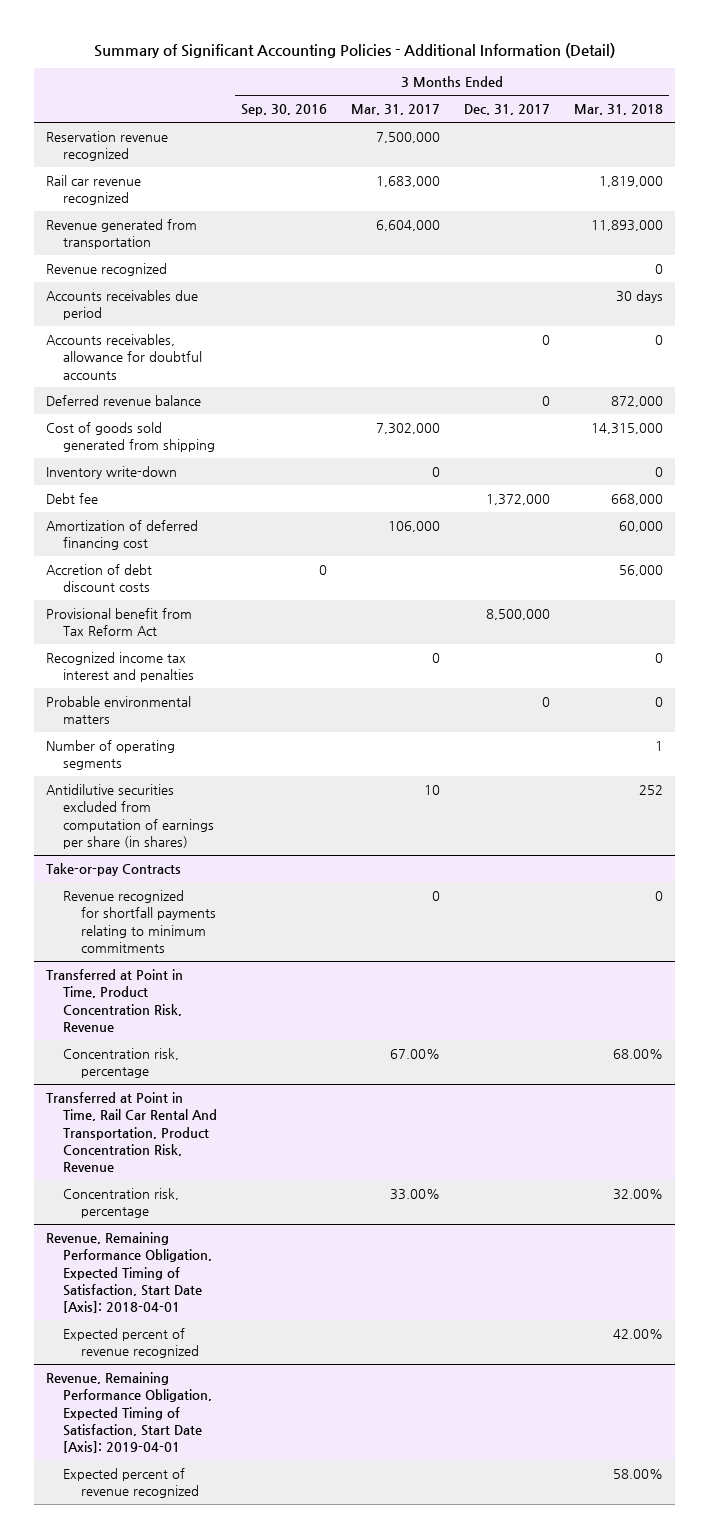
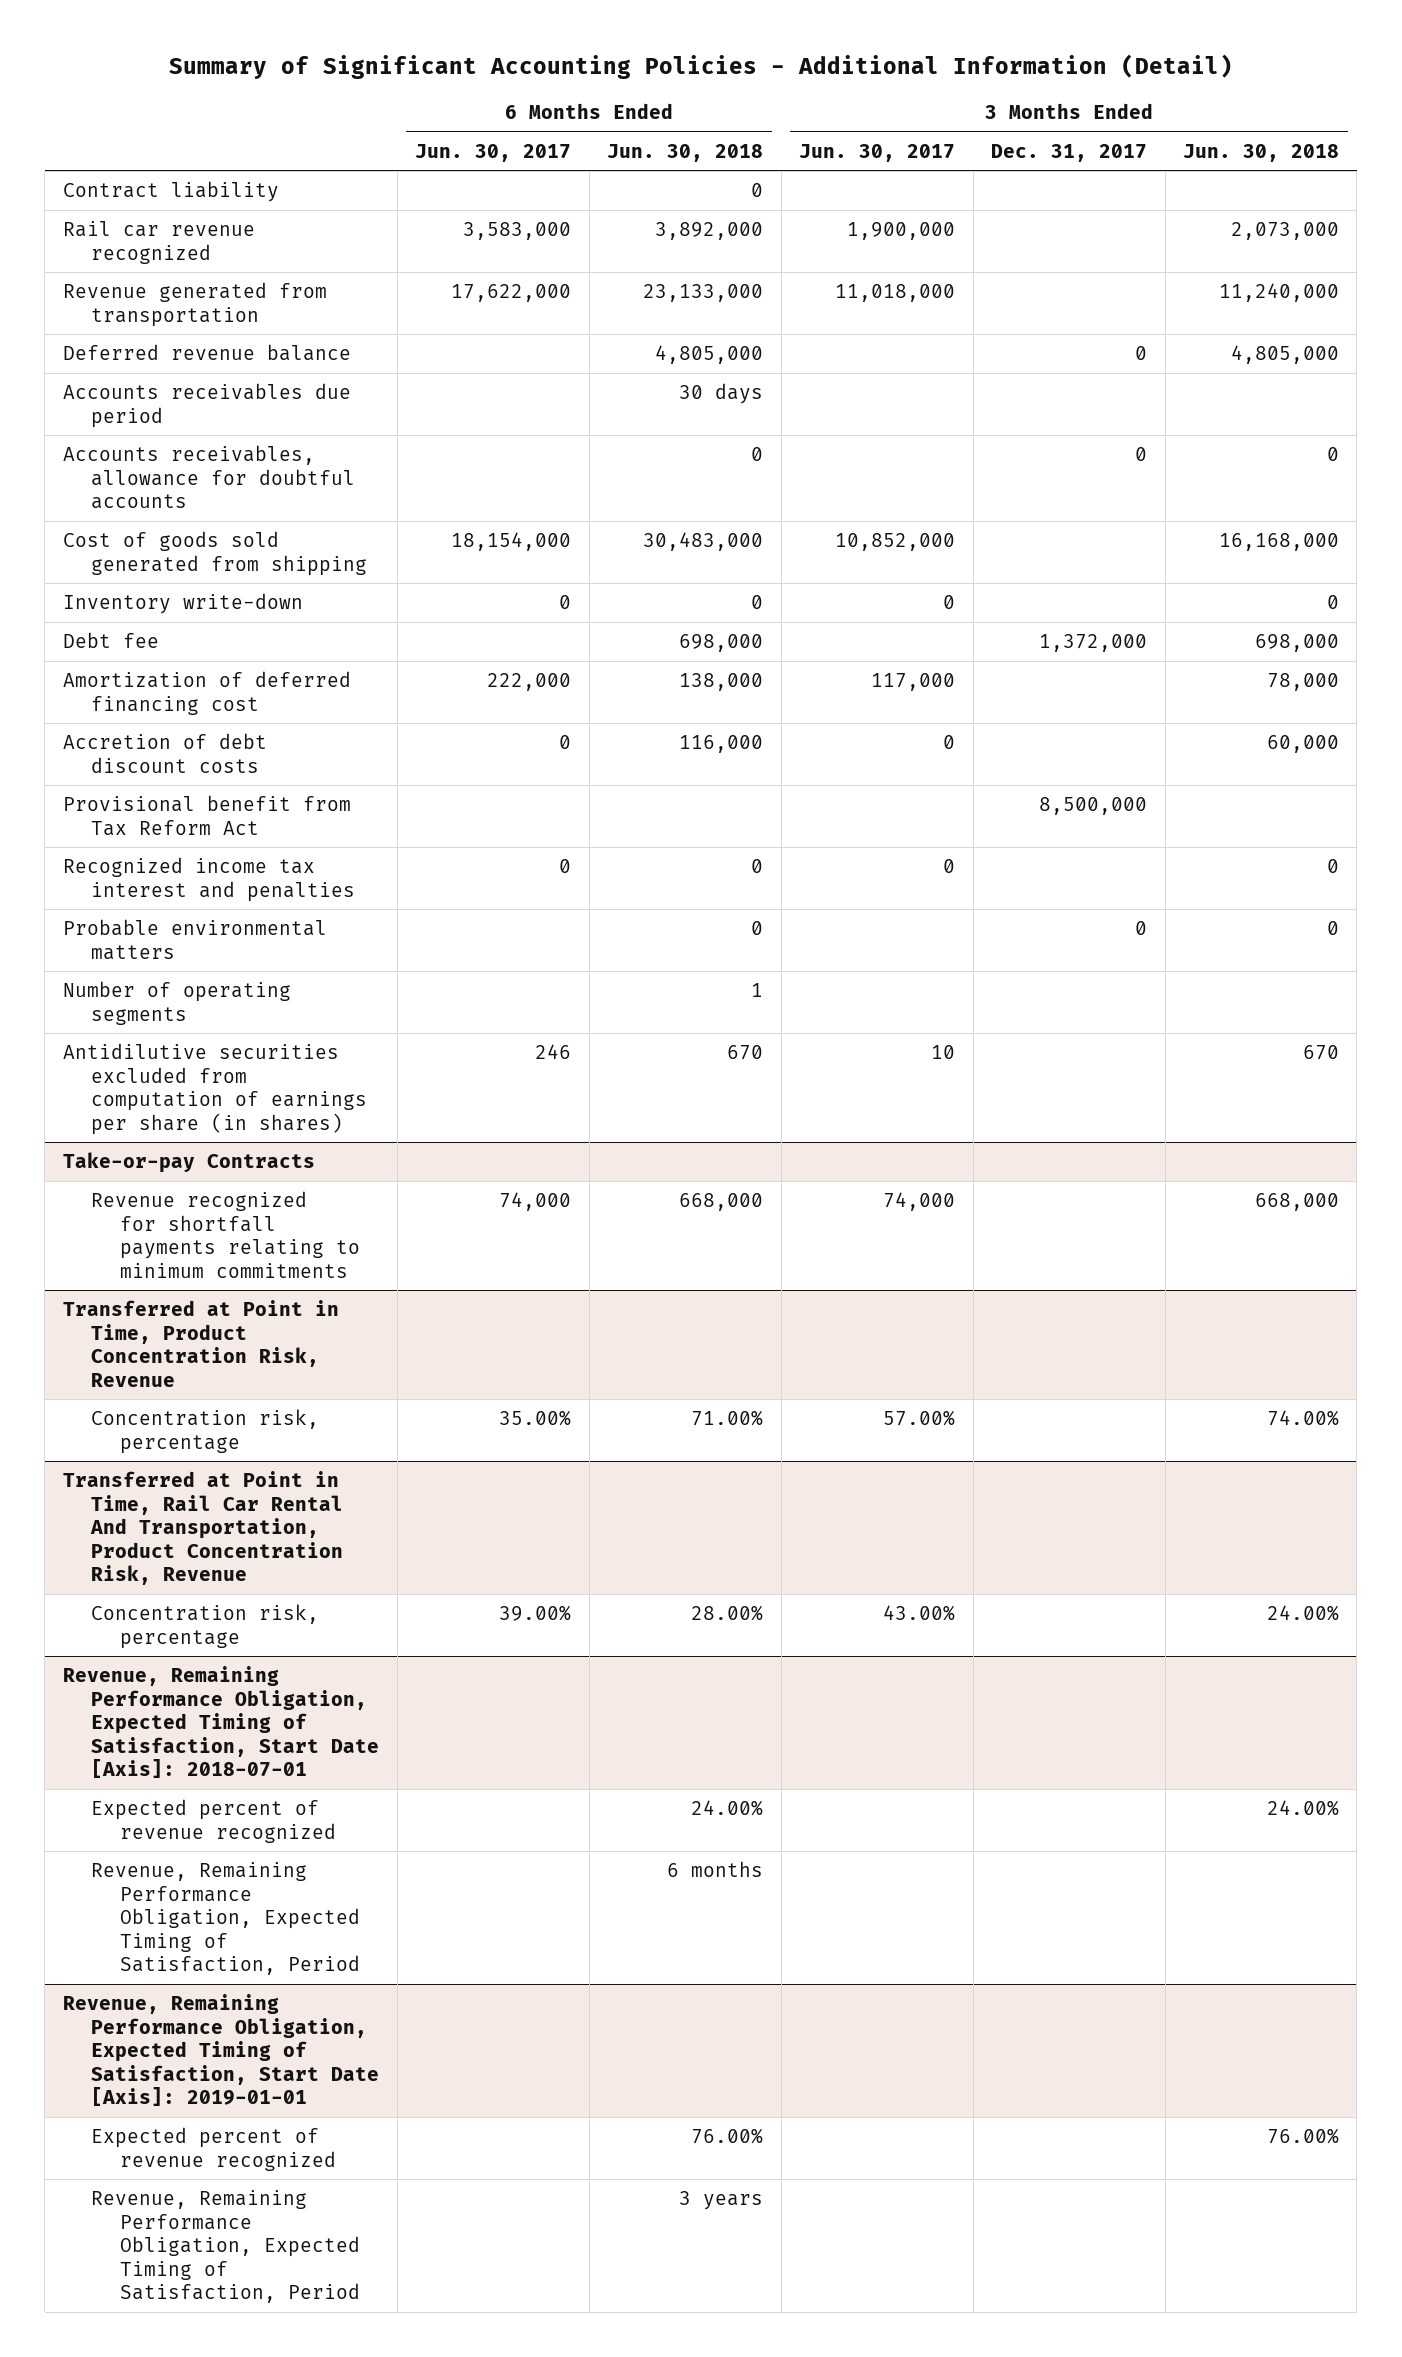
- | 3 Months Ended Sep. 30, 2016 | 3 Months Ended Mar. 31, 2017 | 3 Months Ended Dec. 31, 2017 | 3 Months Ended Mar. 31, 2018
+ | 6 Months Ended Jun. 30, 2017 | 6 Months Ended Jun. 30, 2018 | 3 Months Ended Jun. 30, 2017 | 3 Months Ended Dec. 31, 2017 | 3 Months Ended Jun. 30, 2018
- Reservation revenue recognized | | 7,500,000 | |
+ Contract liability | | 0 | | |
- Revenue recognized | | | | 0
moved up: Deferred revenue balance | | 4,805,000 | | 0 | 4,805,000
- Revenue, Remaining Performance Obligation, Expected Timing of Satisfaction, Start Date [Axis]: 2018-04-01
- Expected percent of revenue recognized | | | | 42.00%
- Revenue, Remaining Performance Obligation, Expected Timing of Satisfaction, Start Date [Axis]: 2019-04-01
- Expected percent of revenue recognized | | | | 58.00%
+ Revenue, Remaining Performance Obligation, Expected Timing of Satisfaction, Start Date [Axis]: 2018-07-01
+ Expected percent of revenue recognized | | 24.00% | | | 24.00%
+ Revenue, Remaining Performance Obligation, Expected Timing of Satisfaction, Period | | 6 months | | |
+ Revenue, Remaining Performance Obligation, Expected Timing of Satisfaction, Start Date [Axis]: 2019-01-01
+ Expected percent of revenue recognized | | 76.00% | | | 76.00%
+ Revenue, Remaining Performance Obligation, Expected Timing of Satisfaction, Period | | 3 years | | |

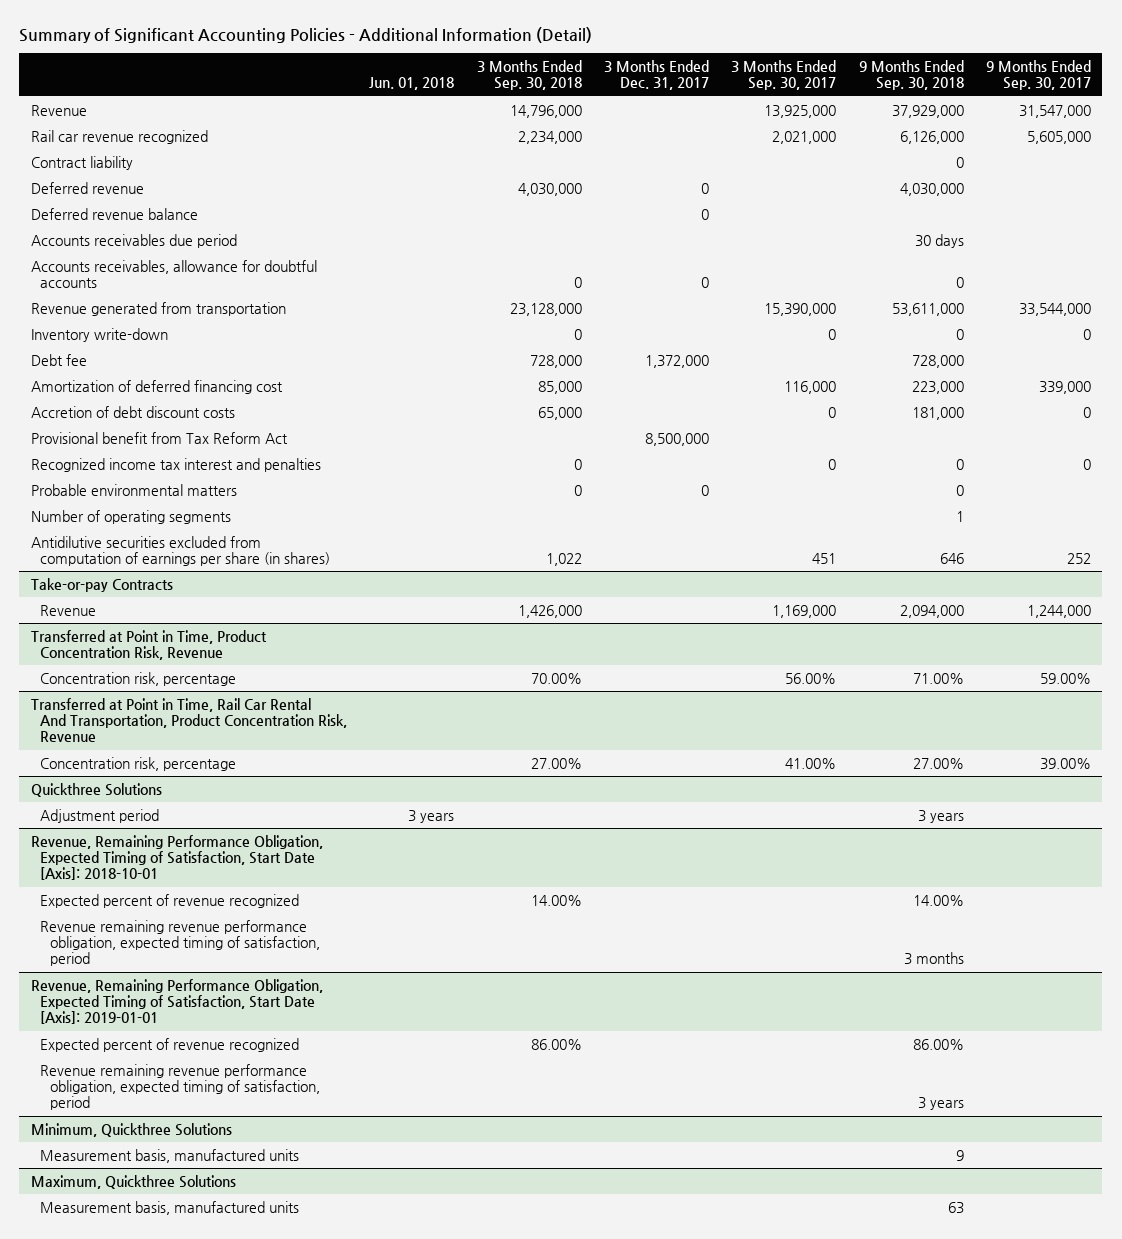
- | 6 Months Ended Jun. 30, 2017 | 6 Months Ended Jun. 30, 2018 | 3 Months Ended Jun. 30, 2017 | 3 Months Ended Dec. 31, 2017 | 3 Months Ended Jun. 30, 2018
+ | Jun. 01, 2018 | 3 Months Ended Sep. 30, 2018 | 3 Months Ended Dec. 31, 2017 | 3 Months Ended Sep. 30, 2017 | 9 Months Ended Sep. 30, 2018 | 9 Months Ended Sep. 30, 2017
+ Revenue | | 14,796,000 | | 13,925,000 | 37,929,000 | 31,547,000
moved down: Contract liability | | | | | 0 |
+ Deferred revenue | | 4,030,000 | 0 | | 4,030,000 |
- Cost of goods sold generated from shipping | 18,154,000 | 30,483,000 | 10,852,000 | | 16,168,000
moved down: Revenue generated from transportation | | 23,128,000 | | 15,390,000 | 53,611,000 | 33,544,000
@ Take-or-pay Contracts
- Revenue recognized for shortfall payments relating to minimum commitments | 74,000 | 668,000 | 74,000 | | 668,000
+ Revenue | | 1,426,000 | | 1,169,000 | 2,094,000 | 1,244,000
- Revenue, Remaining Performance Obligation, Expected Timing of Satisfaction, Start Date [Axis]: 2018-07-01
- Expected percent of revenue recognized | | 24.00% | | | 24.00%
- Revenue, Remaining Performance Obligation, Expected Timing of Satisfaction, Period | | 6 months | | |
+ Quickthree Solutions
+ Adjustment period | 3 years | | | | 3 years |
+ Revenue, Remaining Performance Obligation, Expected Timing of Satisfaction, Start Date [Axis]: 2018-10-01
+ Expected percent of revenue recognized | | 14.00% | | | 14.00% |
+ Revenue remaining revenue performance obligation, expected timing of satisfaction, period | | | | | 3 months |
@ Revenue, Remaining Performance Obligation, Expected Timing of Satisfaction, Start Date [Axis]: 2019-01-01
- Revenue, Remaining Performance Obligation, Expected Timing of Satisfaction, Period | | 3 years | | |
+ Revenue remaining revenue performance obligation, expected timing of satisfaction, period | | | | | 3 years |
+ Minimum, Quickthree Solutions
+ Measurement basis, manufactured units | | | | | 9 |
+ Maximum, Quickthree Solutions
+ Measurement basis, manufactured units | | | | | 63 |

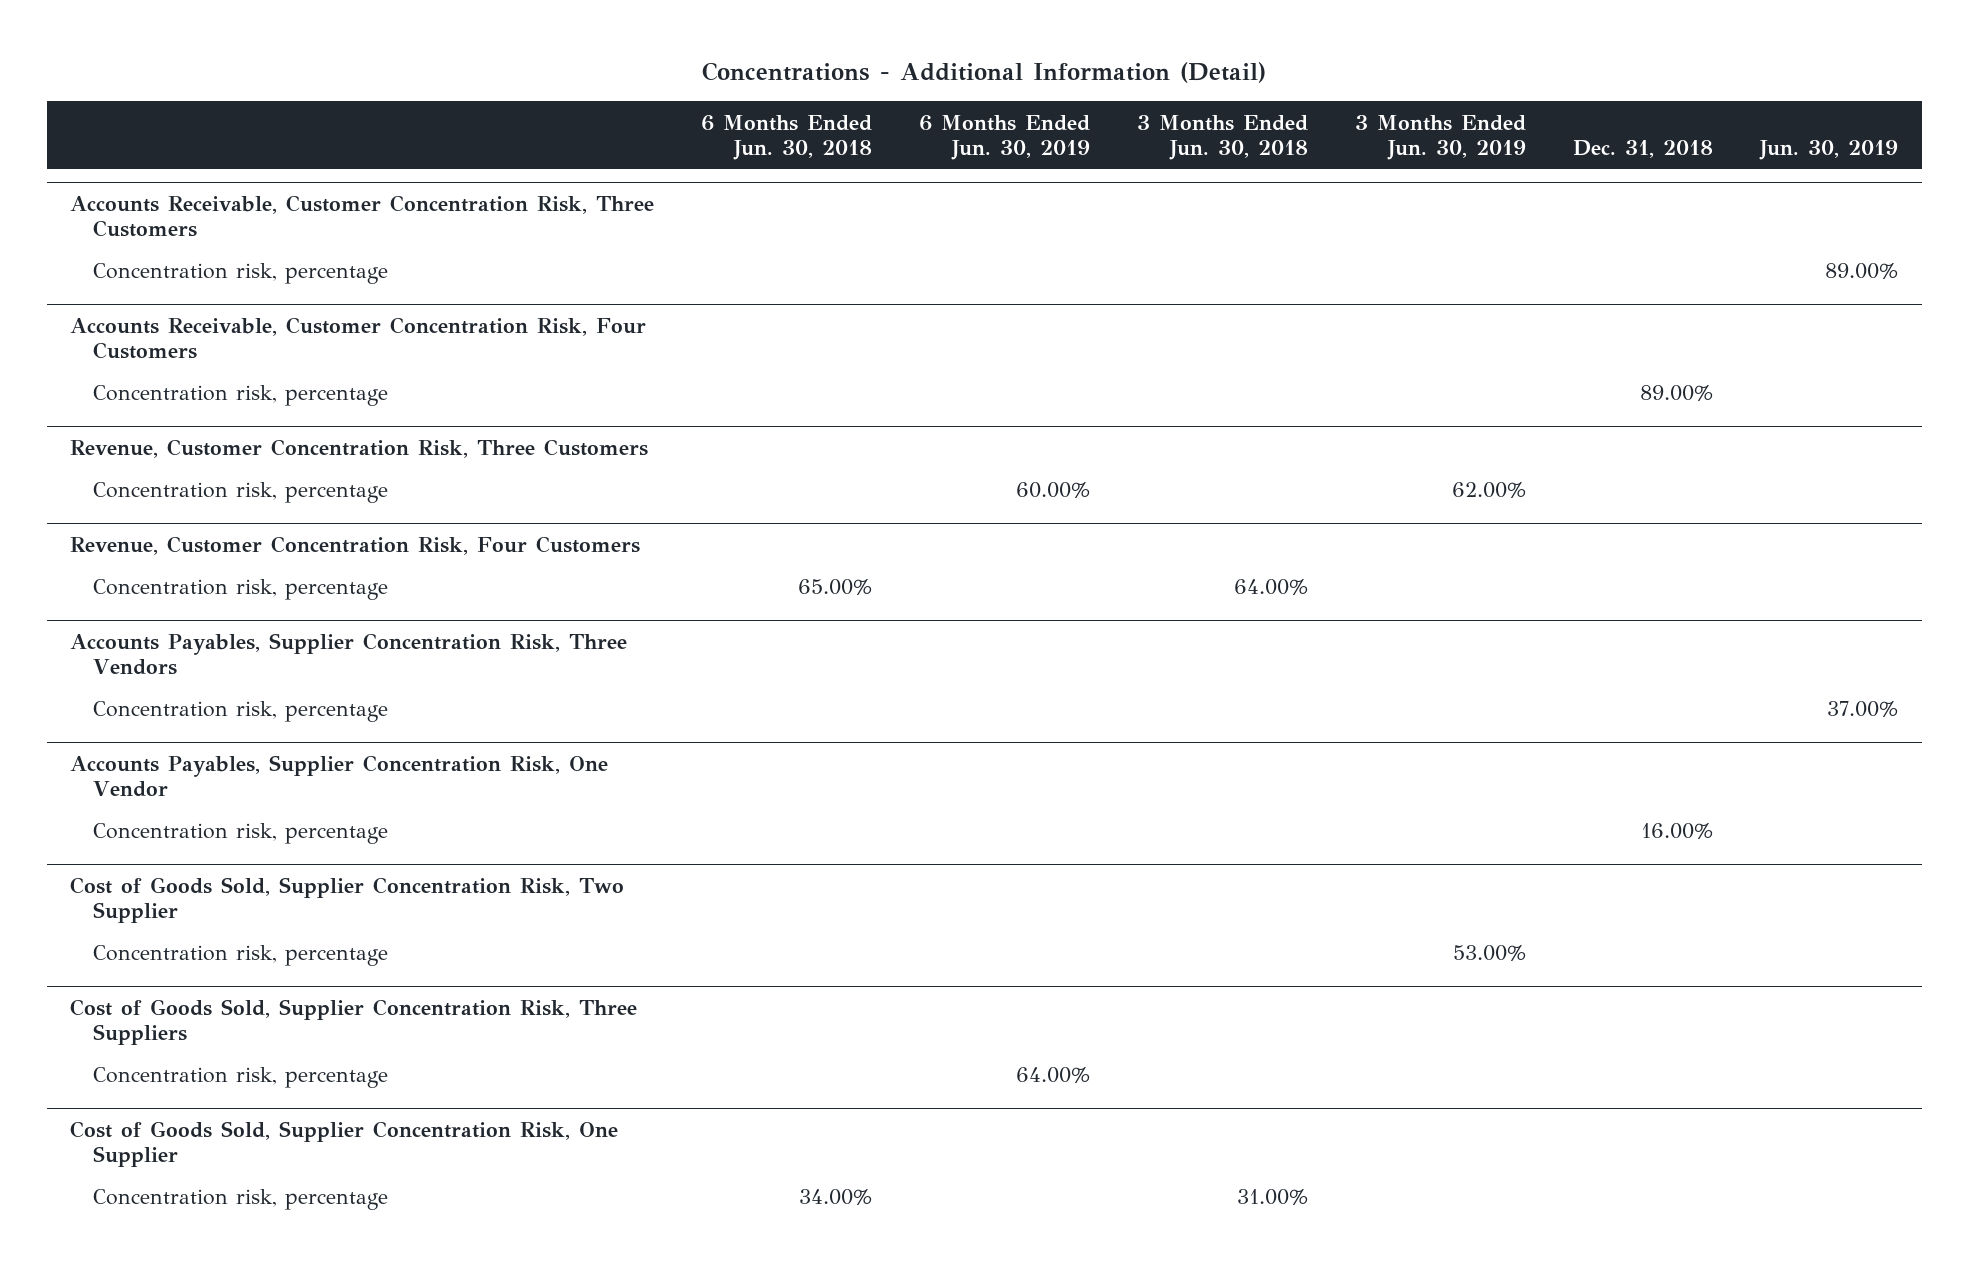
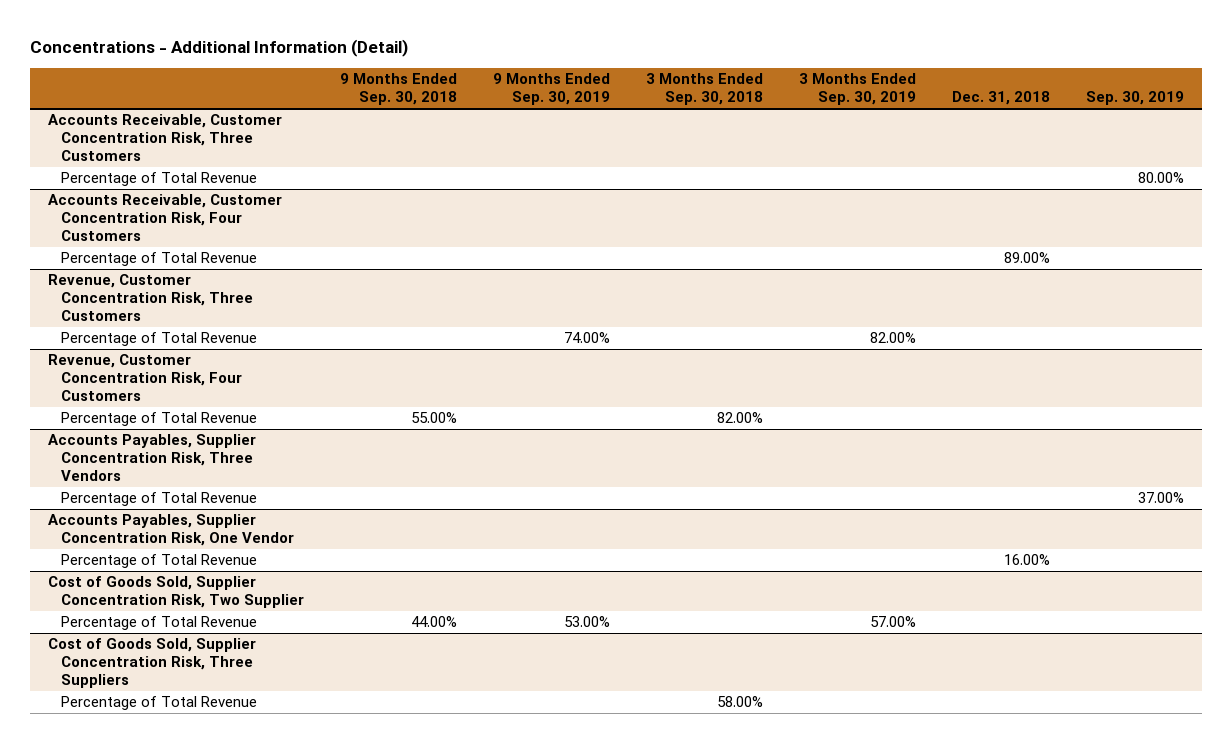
- | 6 Months Ended Jun. 30, 2018 | 6 Months Ended Jun. 30, 2019 | 3 Months Ended Jun. 30, 2018 | 3 Months Ended Jun. 30, 2019 | Dec. 31, 2018 | Jun. 30, 2019
+ | 9 Months Ended Sep. 30, 2018 | 9 Months Ended Sep. 30, 2019 | 3 Months Ended Sep. 30, 2018 | 3 Months Ended Sep. 30, 2019 | Dec. 31, 2018 | Sep. 30, 2019
@ Accounts Receivable, Customer Concentration Risk, Three Customers
- Concentration risk, percentage | | | | | | 89.00%
+ Percentage of Total Revenue | | | | | | 80.00%
@ Accounts Receivable, Customer Concentration Risk, Four Customers
- Concentration risk, percentage | | | | | 89.00% |
+ Percentage of Total Revenue | | | | | 89.00% |
@ Revenue, Customer Concentration Risk, Three Customers
- Concentration risk, percentage | | 60.00% | | 62.00% | |
+ Percentage of Total Revenue | | 74.00% | | 82.00% | |
@ Revenue, Customer Concentration Risk, Four Customers
- Concentration risk, percentage | 65.00% | | 64.00% | | |
+ Percentage of Total Revenue | 55.00% | | 82.00% | | |
@ Accounts Payables, Supplier Concentration Risk, Three Vendors
- Concentration risk, percentage | | | | | | 37.00%
+ Percentage of Total Revenue | | | | | | 37.00%
@ Accounts Payables, Supplier Concentration Risk, One Vendor
- Concentration risk, percentage | | | | | 16.00% |
+ Percentage of Total Revenue | | | | | 16.00% |
@ Cost of Goods Sold, Supplier Concentration Risk, Two Supplier
- Concentration risk, percentage | | | | 53.00% | |
+ Percentage of Total Revenue | 44.00% | 53.00% | | 57.00% | |
@ Cost of Goods Sold, Supplier Concentration Risk, Three Suppliers
- Concentration risk, percentage | | 64.00% | | | |
- Cost of Goods Sold, Supplier Concentration Risk, One Supplier
- Concentration risk, percentage | 34.00% | | 31.00% | | |
@ Cost of Goods Sold, Supplier Concentration Risk, Three Suppliers
+ Percentage of Total Revenue | | | 58.00% | | |

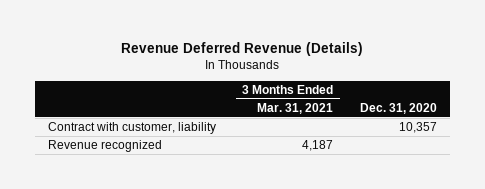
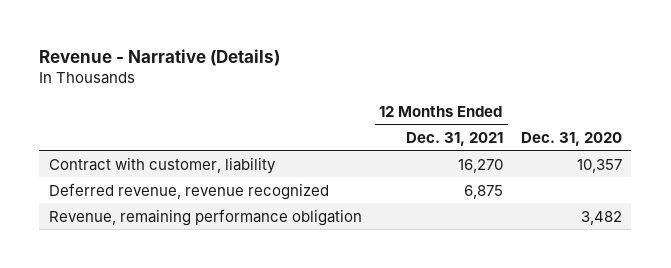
- Revenue Deferred Revenue (Details)
+ Revenue - Narrative (Details)
- | 3 Months Ended Mar. 31, 2021 | Dec. 31, 2020
+ | 12 Months Ended Dec. 31, 2021 | Dec. 31, 2020
- Revenue recognized | 4,187 |
+ Deferred revenue, revenue recognized | 6,875 |
+ Revenue, remaining performance obligation | | 3,482

